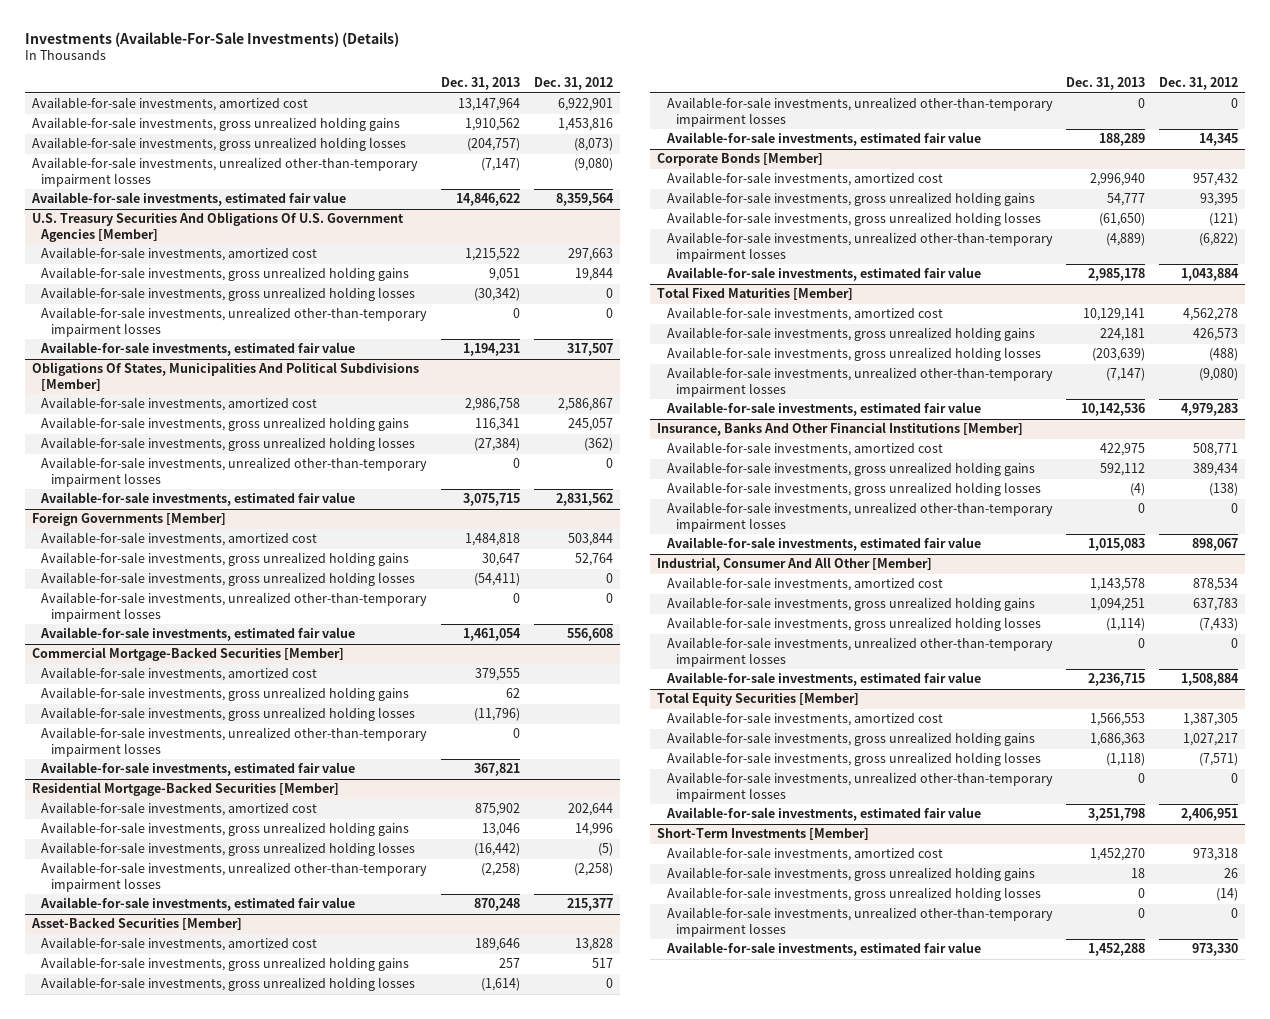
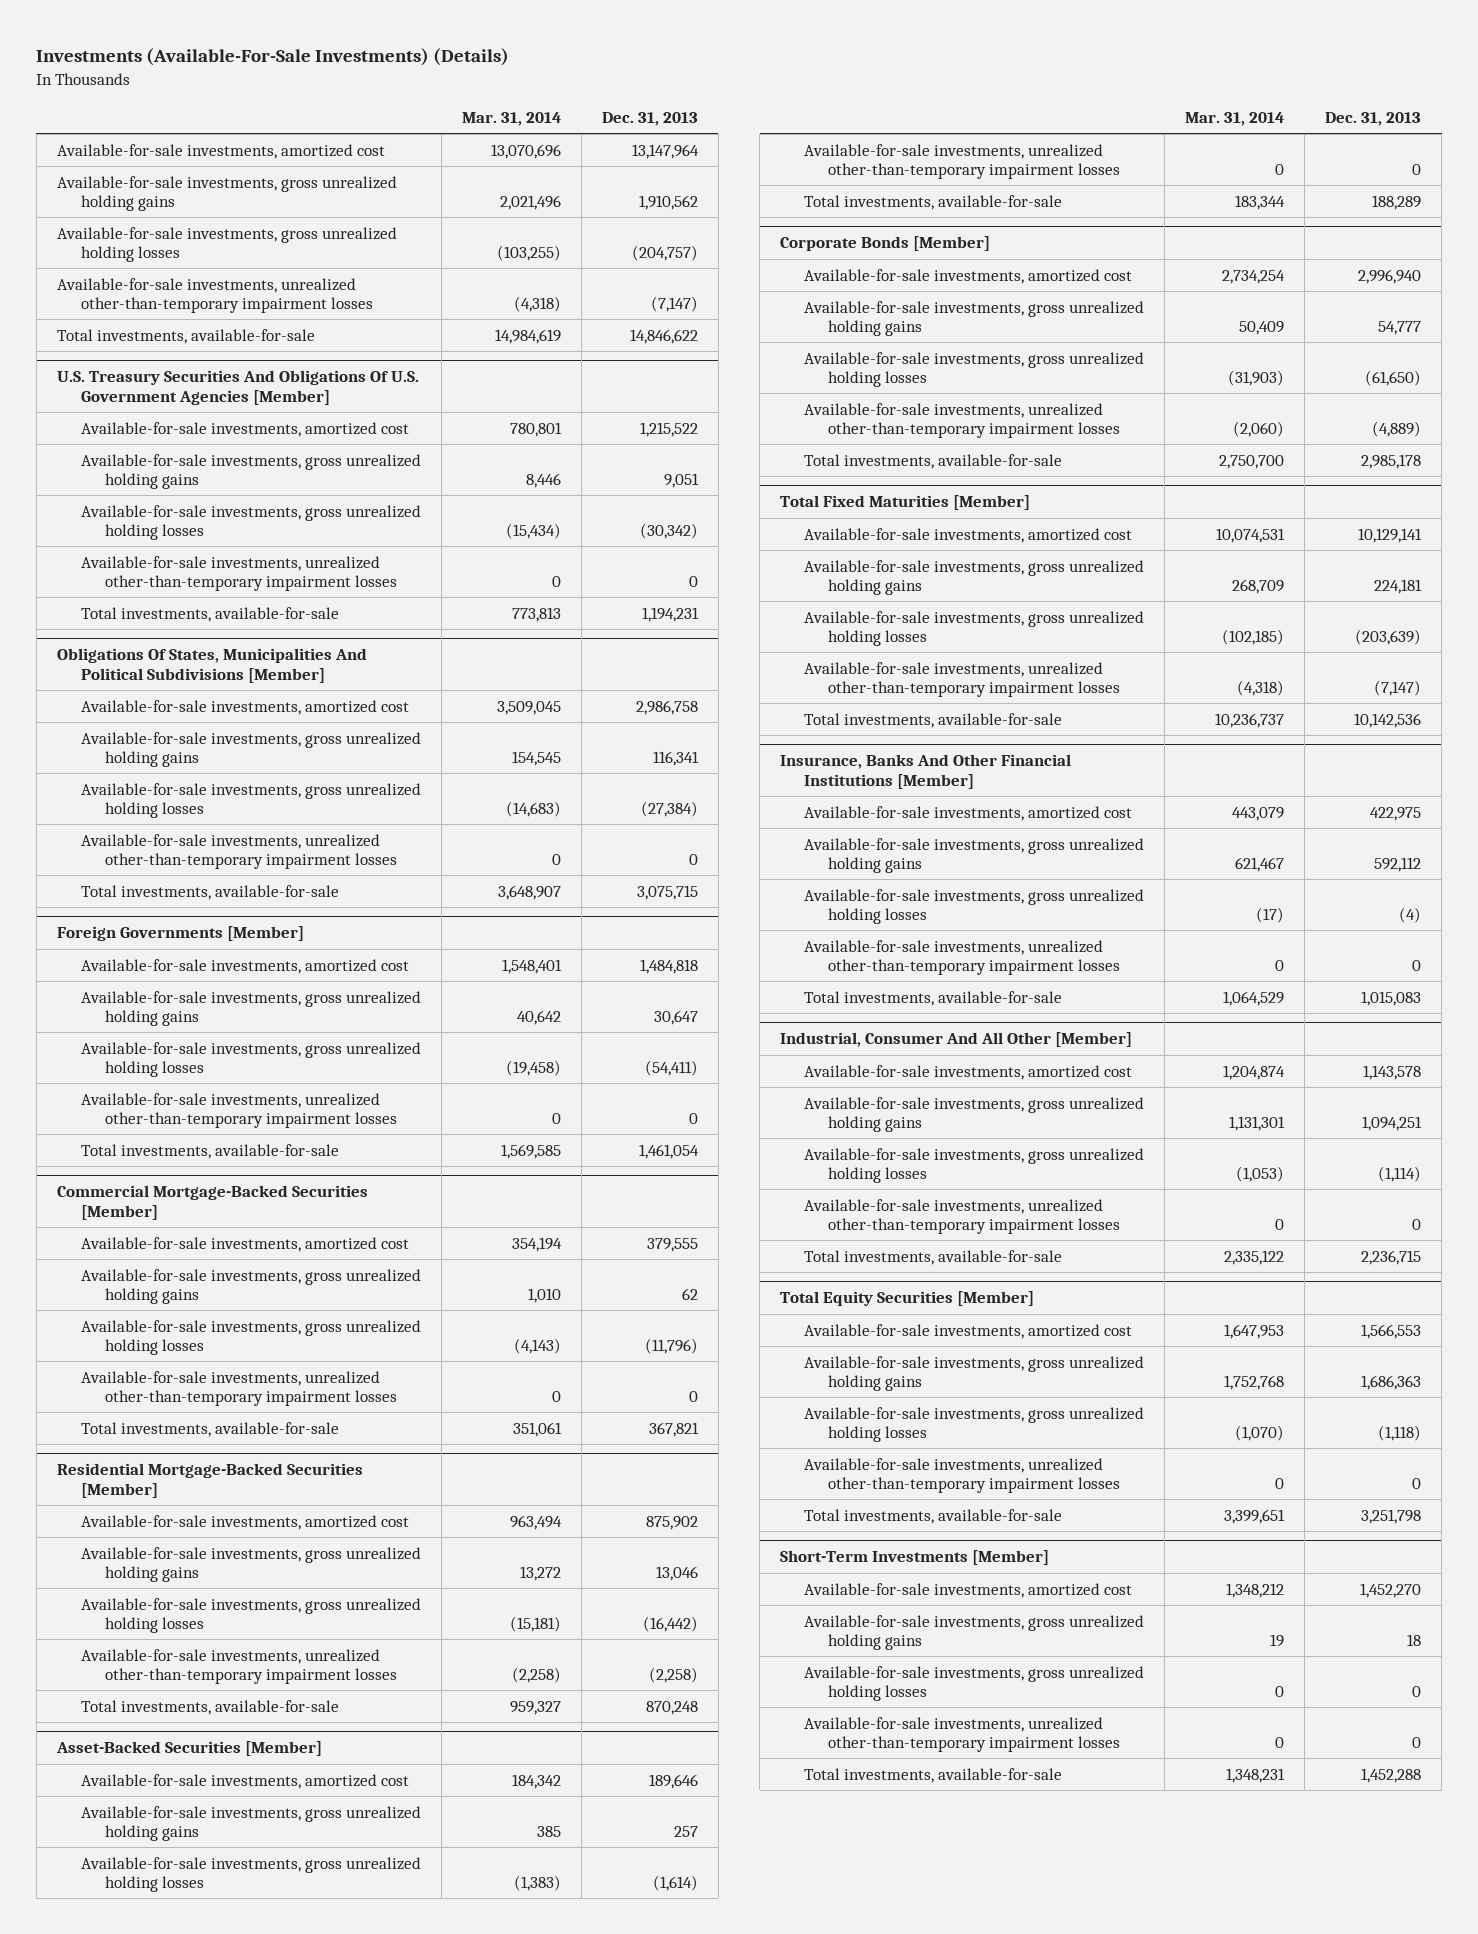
- | Dec. 31, 2013 | Dec. 31, 2012
+ | Mar. 31, 2014 | Dec. 31, 2013
- Available-for-sale investments, estimated fair value | 14,846,622 | 8,359,564
+ Total investments, available-for-sale | 14,984,619 | 14,846,622
@ U.S. Treasury Securities And Obligations Of U.S. Government Agencies [Member]
- Available-for-sale investments, estimated fair value | 1,194,231 | 317,507
+ Total investments, available-for-sale | 773,813 | 1,194,231
@ Obligations Of States, Municipalities And Political Subdivisions [Member]
- Available-for-sale investments, estimated fair value | 3,075,715 | 2,831,562
+ Total investments, available-for-sale | 3,648,907 | 3,075,715
@ Foreign Governments [Member]
- Available-for-sale investments, estimated fair value | 1,461,054 | 556,608
+ Total investments, available-for-sale | 1,569,585 | 1,461,054
@ Commercial Mortgage-Backed Securities [Member]
- Available-for-sale investments, estimated fair value | 367,821 |
+ Total investments, available-for-sale | 351,061 | 367,821
@ Residential Mortgage-Backed Securities [Member]
- Available-for-sale investments, estimated fair value | 870,248 | 215,377
+ Total investments, available-for-sale | 959,327 | 870,248
@ Asset-Backed Securities [Member]
- Available-for-sale investments, estimated fair value | 188,289 | 14,345
+ Total investments, available-for-sale | 183,344 | 188,289
@ Corporate Bonds [Member]
- Available-for-sale investments, estimated fair value | 2,985,178 | 1,043,884
+ Total investments, available-for-sale | 2,750,700 | 2,985,178
@ Total Fixed Maturities [Member]
- Available-for-sale investments, estimated fair value | 10,142,536 | 4,979,283
+ Total investments, available-for-sale | 10,236,737 | 10,142,536
@ Insurance, Banks And Other Financial Institutions [Member]
- Available-for-sale investments, estimated fair value | 1,015,083 | 898,067
+ Total investments, available-for-sale | 1,064,529 | 1,015,083
@ Industrial, Consumer And All Other [Member]
- Available-for-sale investments, estimated fair value | 2,236,715 | 1,508,884
+ Total investments, available-for-sale | 2,335,122 | 2,236,715
@ Total Equity Securities [Member]
- Available-for-sale investments, estimated fair value | 3,251,798 | 2,406,951
+ Total investments, available-for-sale | 3,399,651 | 3,251,798
@ Short-Term Investments [Member]
- Available-for-sale investments, estimated fair value | 1,452,288 | 973,330
+ Total investments, available-for-sale | 1,348,231 | 1,452,288

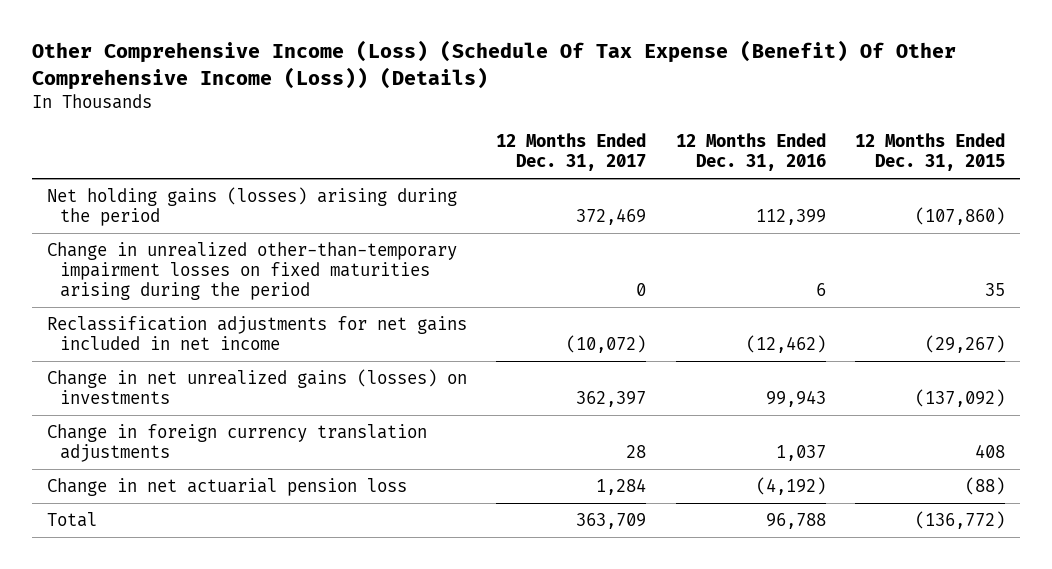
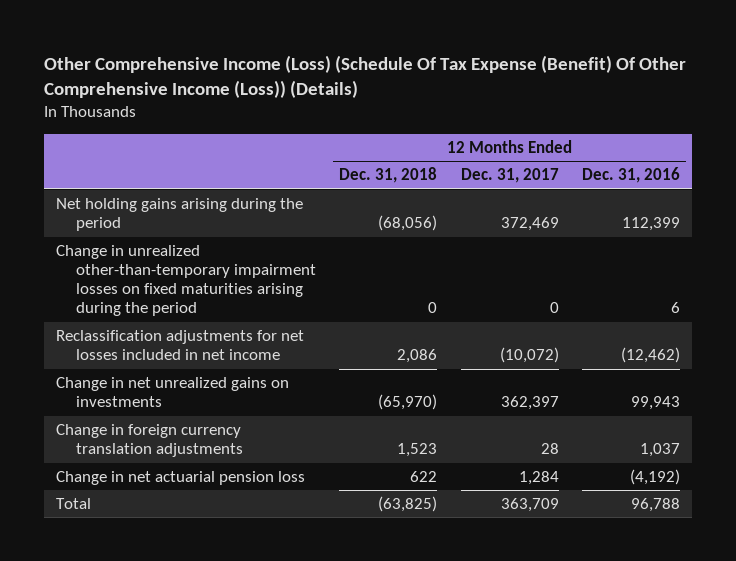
- | 12 Months Ended Dec. 31, 2017 | 12 Months Ended Dec. 31, 2016 | 12 Months Ended Dec. 31, 2015
+ | 12 Months Ended Dec. 31, 2018 | 12 Months Ended Dec. 31, 2017 | 12 Months Ended Dec. 31, 2016
- Net holding gains (losses) arising during the period | 372,469 | 112,399 | (107,860)
+ Net holding gains arising during the period | (68,056) | 372,469 | 112,399
- Reclassification adjustments for net gains included in net income | (10,072) | (12,462) | (29,267)
- Change in net unrealized gains (losses) on investments | 362,397 | 99,943 | (137,092)
+ Reclassification adjustments for net losses included in net income | 2,086 | (10,072) | (12,462)
+ Change in net unrealized gains on investments | (65,970) | 362,397 | 99,943

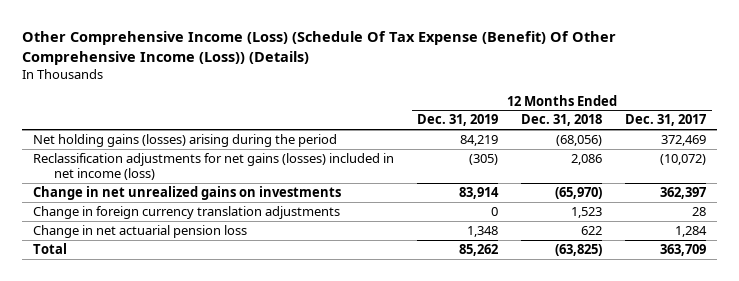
- | 12 Months Ended Dec. 31, 2018 | 12 Months Ended Dec. 31, 2017 | 12 Months Ended Dec. 31, 2016
+ | 12 Months Ended Dec. 31, 2019 | 12 Months Ended Dec. 31, 2018 | 12 Months Ended Dec. 31, 2017
- Net holding gains arising during the period | (68,056) | 372,469 | 112,399
- Change in unrealized other-than-temporary impairment losses on fixed maturities arising during the period | 0 | 0 | 6
- Reclassification adjustments for net losses included in net income | 2,086 | (10,072) | (12,462)
+ Net holding gains (losses) arising during the period | 84,219 | (68,056) | 372,469
+ Reclassification adjustments for net gains (losses) included in net income (loss) | (305) | 2,086 | (10,072)

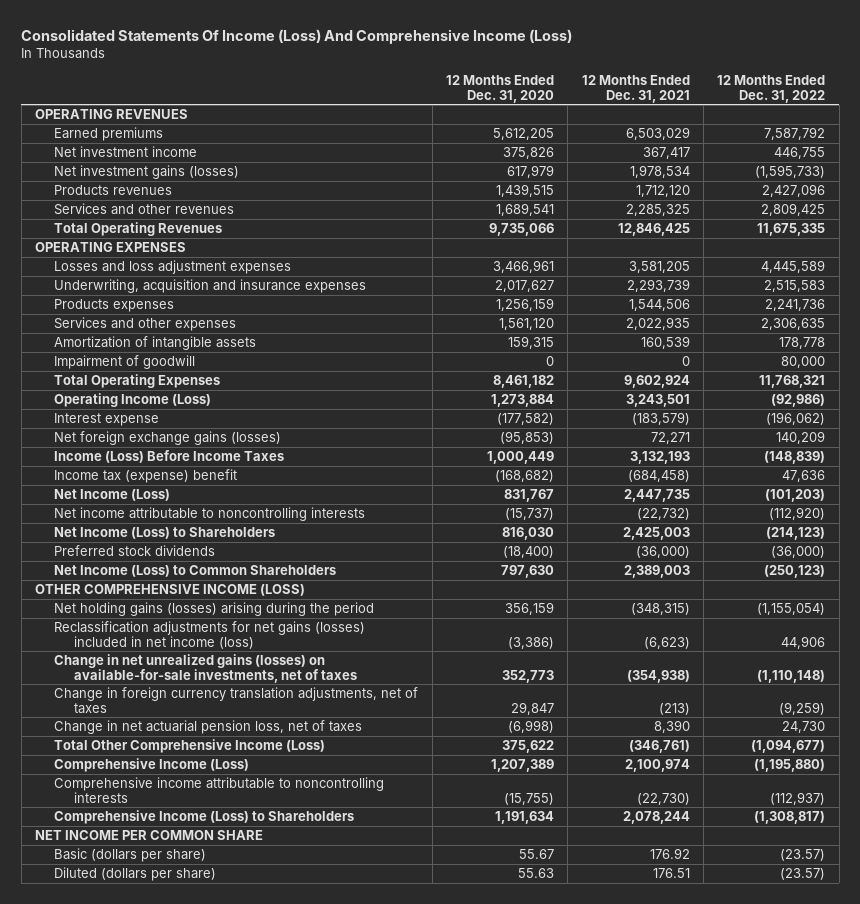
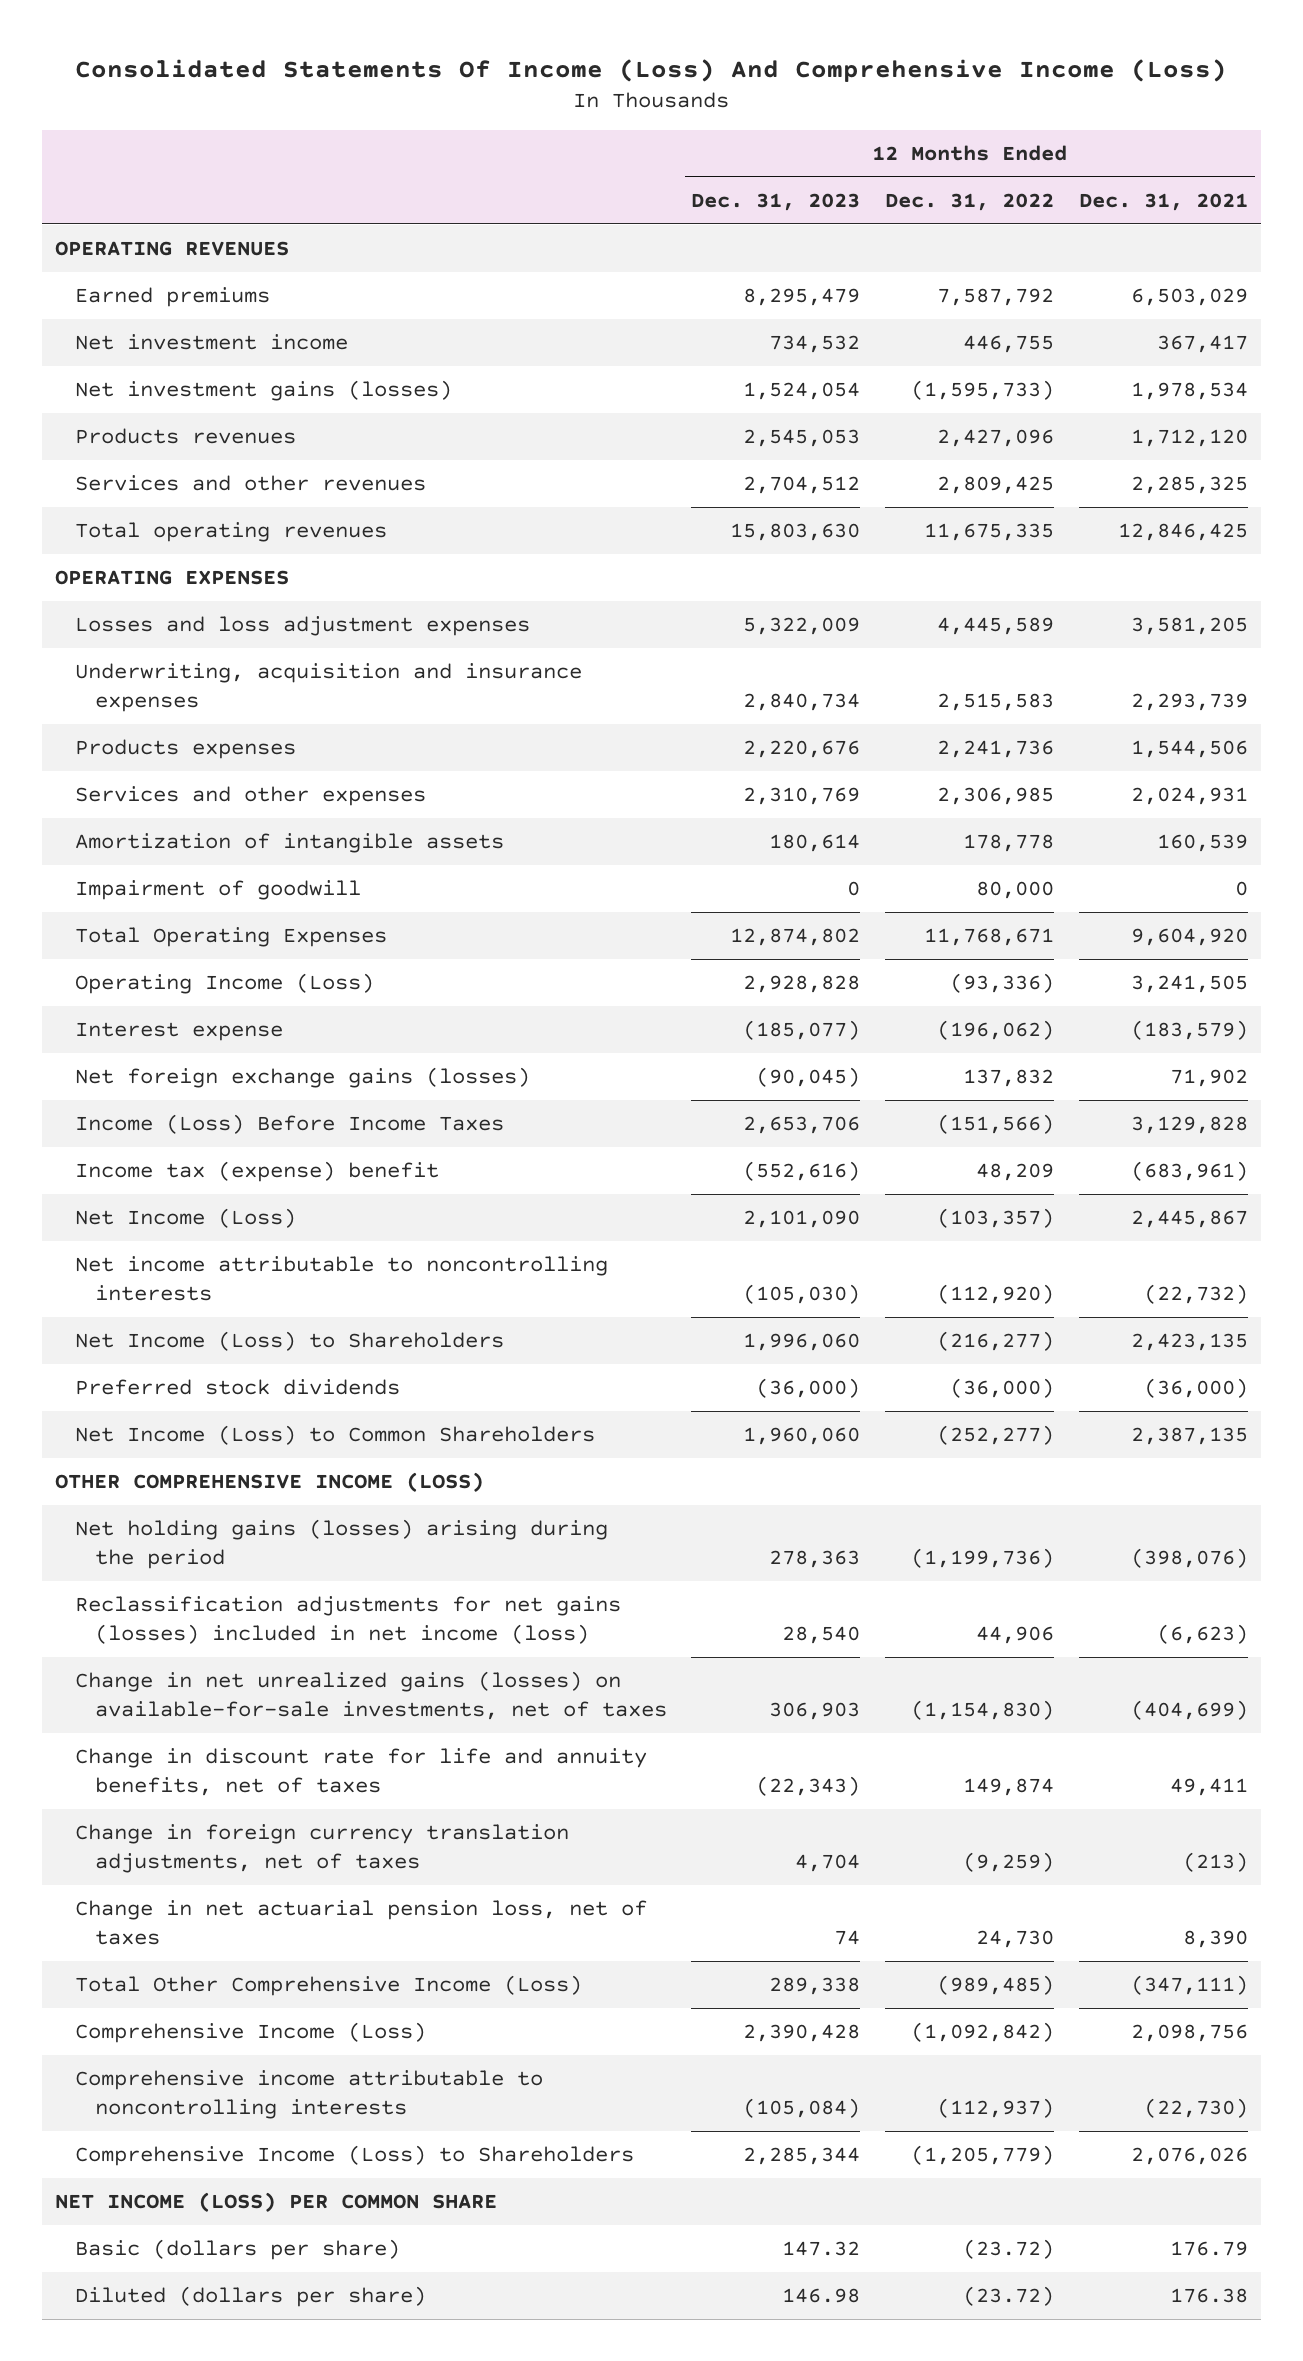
- | 12 Months Ended Dec. 31, 2020 | 12 Months Ended Dec. 31, 2021 | 12 Months Ended Dec. 31, 2022
+ | 12 Months Ended Dec. 31, 2023 | 12 Months Ended Dec. 31, 2022 | 12 Months Ended Dec. 31, 2021
- Total Operating Revenues | 9,735,066 | 12,846,425 | 11,675,335
+ Total operating revenues | 15,803,630 | 11,675,335 | 12,846,425
- Services and other expenses | 1,561,120 | 2,022,935 | 2,306,635
+ Services and other expenses | 2,310,769 | 2,306,985 | 2,024,931
- Total Operating Expenses | 8,461,182 | 9,602,924 | 11,768,321
- Operating Income (Loss) | 1,273,884 | 3,243,501 | (92,986)
+ Total Operating Expenses | 12,874,802 | 11,768,671 | 9,604,920
+ Operating Income (Loss) | 2,928,828 | (93,336) | 3,241,505
- Net foreign exchange gains (losses) | (95,853) | 72,271 | 140,209
- Income (Loss) Before Income Taxes | 1,000,449 | 3,132,193 | (148,839)
- Income tax (expense) benefit | (168,682) | (684,458) | 47,636
- Net Income (Loss) | 831,767 | 2,447,735 | (101,203)
+ Net foreign exchange gains (losses) | (90,045) | 137,832 | 71,902
+ Income (Loss) Before Income Taxes | 2,653,706 | (151,566) | 3,129,828
+ Income tax (expense) benefit | (552,616) | 48,209 | (683,961)
+ Net Income (Loss) | 2,101,090 | (103,357) | 2,445,867
- Net Income (Loss) to Shareholders | 816,030 | 2,425,003 | (214,123)
+ Net Income (Loss) to Shareholders | 1,996,060 | (216,277) | 2,423,135
- Net Income (Loss) to Common Shareholders | 797,630 | 2,389,003 | (250,123)
+ Net Income (Loss) to Common Shareholders | 1,960,060 | (252,277) | 2,387,135
- Net holding gains (losses) arising during the period | 356,159 | (348,315) | (1,155,054)
+ Net holding gains (losses) arising during the period | 278,363 | (1,199,736) | (398,076)
- Change in net unrealized gains (losses) on available-for-sale investments, net of taxes | 352,773 | (354,938) | (1,110,148)
+ Change in net unrealized gains (losses) on available-for-sale investments, net of taxes | 306,903 | (1,154,830) | (404,699)
+ Change in discount rate for life and annuity benefits, net of taxes | (22,343) | 149,874 | 49,411
- Total Other Comprehensive Income (Loss) | 375,622 | (346,761) | (1,094,677)
- Comprehensive Income (Loss) | 1,207,389 | 2,100,974 | (1,195,880)
+ Total Other Comprehensive Income (Loss) | 289,338 | (989,485) | (347,111)
+ Comprehensive Income (Loss) | 2,390,428 | (1,092,842) | 2,098,756
- Comprehensive Income (Loss) to Shareholders | 1,191,634 | 2,078,244 | (1,308,817)
- NET INCOME PER COMMON SHARE
- Basic (dollars per share) | 55.67 | 176.92 | (23.57)
- Diluted (dollars per share) | 55.63 | 176.51 | (23.57)
+ Comprehensive Income (Loss) to Shareholders | 2,285,344 | (1,205,779) | 2,076,026
+ NET INCOME (LOSS) PER COMMON SHARE
+ Basic (dollars per share) | 147.32 | (23.72) | 176.79
+ Diluted (dollars per share) | 146.98 | (23.72) | 176.38

